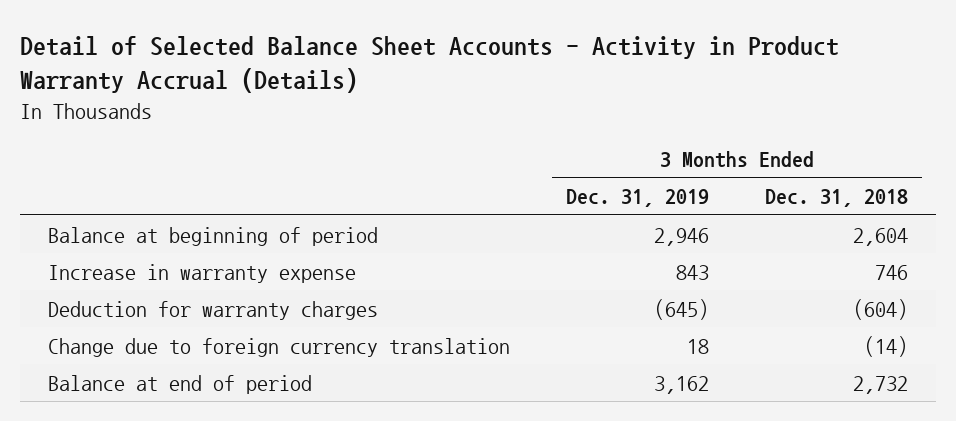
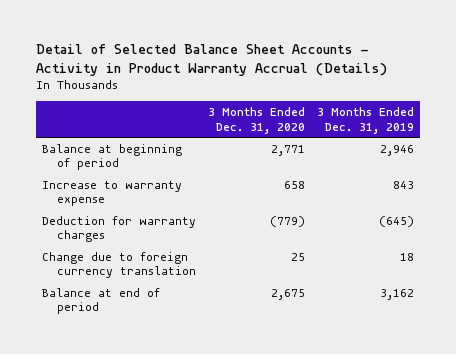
- | 3 Months Ended Dec. 31, 2019 | 3 Months Ended Dec. 31, 2018
+ | 3 Months Ended Dec. 31, 2020 | 3 Months Ended Dec. 31, 2019
- Increase in warranty expense | 843 | 746
+ Increase to warranty expense | 658 | 843

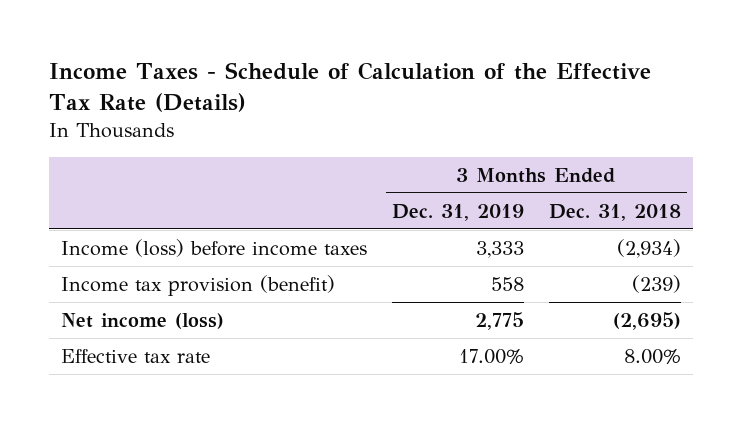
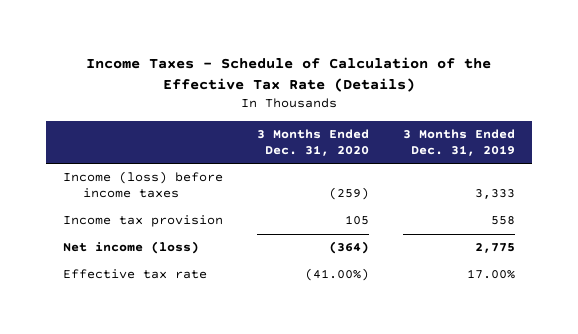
- | 3 Months Ended Dec. 31, 2019 | 3 Months Ended Dec. 31, 2018
+ | 3 Months Ended Dec. 31, 2020 | 3 Months Ended Dec. 31, 2019
- Income tax provision (benefit) | 558 | (239)
+ Income tax provision | 105 | 558

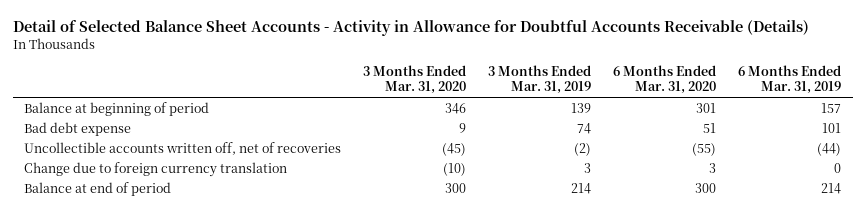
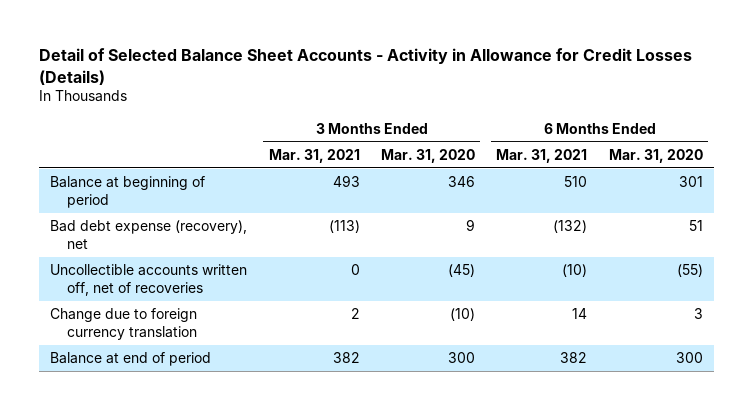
- Detail of Selected Balance Sheet Accounts - Activity in Allowance for Doubtful Accounts Receivable (Details)
+ Detail of Selected Balance Sheet Accounts - Activity in Allowance for Credit Losses (Details)
- | 3 Months Ended Mar. 31, 2020 | 3 Months Ended Mar. 31, 2019 | 6 Months Ended Mar. 31, 2020 | 6 Months Ended Mar. 31, 2019
+ | 3 Months Ended Mar. 31, 2021 | 3 Months Ended Mar. 31, 2020 | 6 Months Ended Mar. 31, 2021 | 6 Months Ended Mar. 31, 2020
- Bad debt expense | 9 | 74 | 51 | 101
+ Bad debt expense (recovery), net | (113) | 9 | (132) | 51

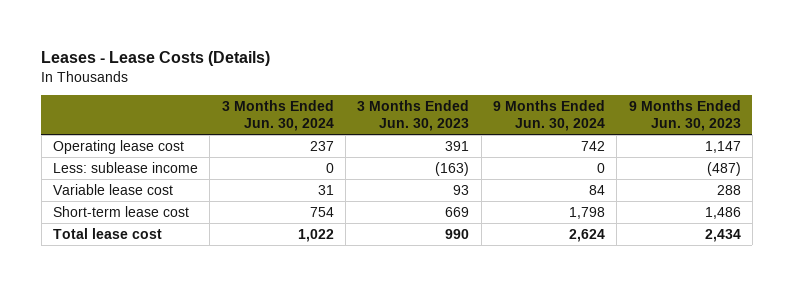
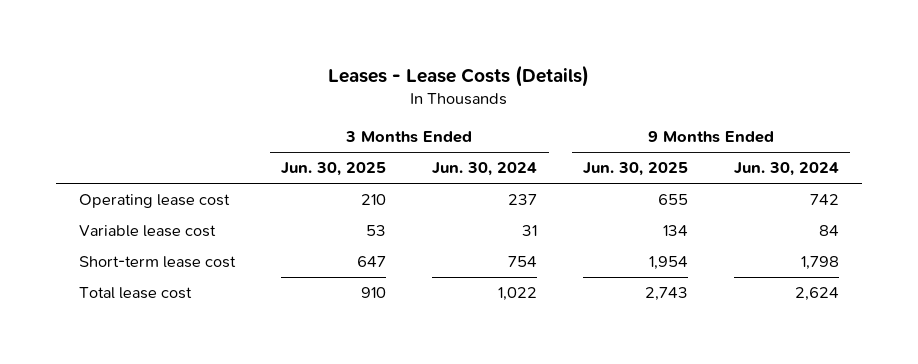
- | 3 Months Ended Jun. 30, 2024 | 3 Months Ended Jun. 30, 2023 | 9 Months Ended Jun. 30, 2024 | 9 Months Ended Jun. 30, 2023
+ | 3 Months Ended Jun. 30, 2025 | 3 Months Ended Jun. 30, 2024 | 9 Months Ended Jun. 30, 2025 | 9 Months Ended Jun. 30, 2024
- Less: sublease income | 0 | (163) | 0 | (487)

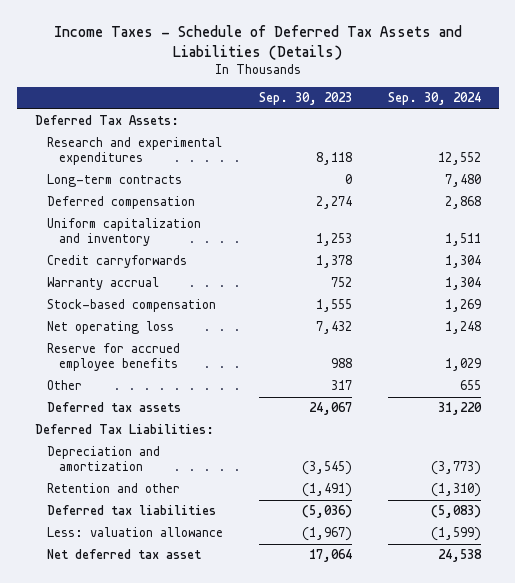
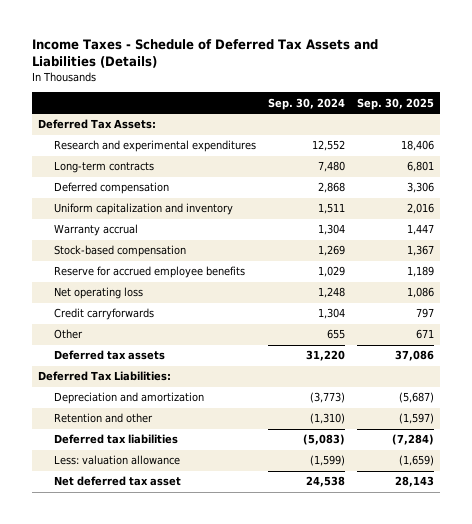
- | Sep. 30, 2023 | Sep. 30, 2024
+ | Sep. 30, 2024 | Sep. 30, 2025
moved down: Net operating loss | 1,248 | 1,086
moved down: Credit carryforwards | 1,304 | 797

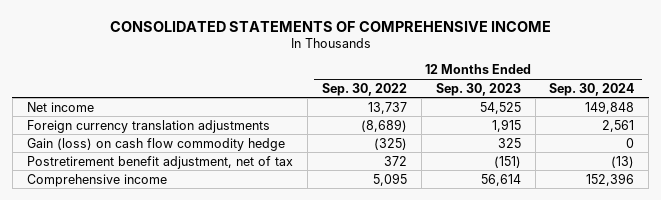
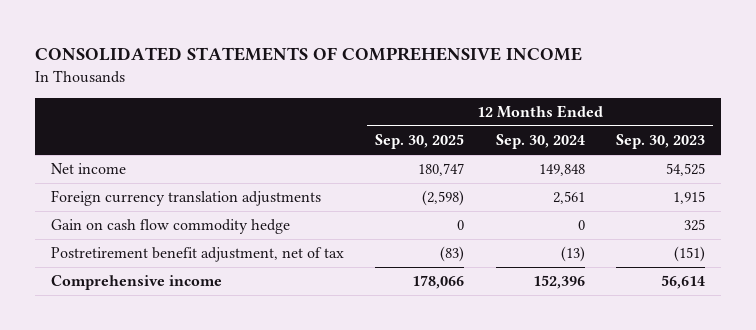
- | 12 Months Ended Sep. 30, 2022 | 12 Months Ended Sep. 30, 2023 | 12 Months Ended Sep. 30, 2024
+ | 12 Months Ended Sep. 30, 2025 | 12 Months Ended Sep. 30, 2024 | 12 Months Ended Sep. 30, 2023
- Gain (loss) on cash flow commodity hedge | (325) | 325 | 0
+ Gain on cash flow commodity hedge | 0 | 0 | 325

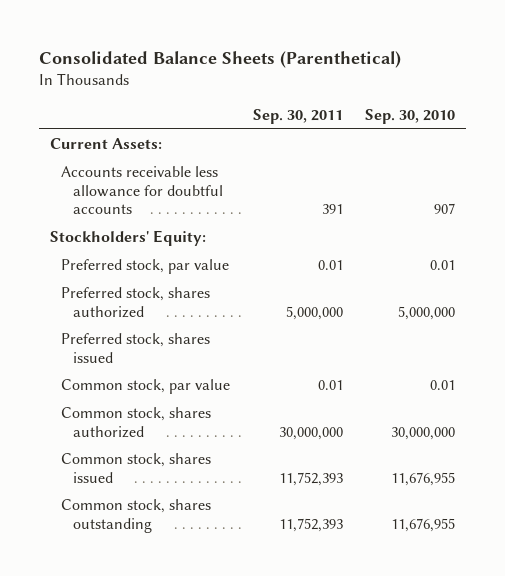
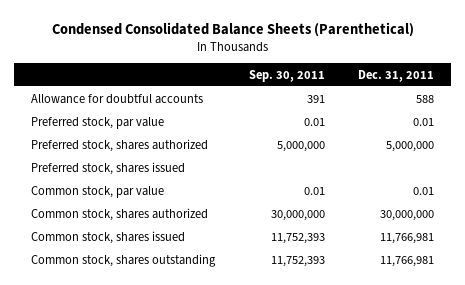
- Consolidated Balance Sheets (Parenthetical)
+ Condensed Consolidated Balance Sheets (Parenthetical)
- | Sep. 30, 2011 | Sep. 30, 2010
+ | Sep. 30, 2011 | Dec. 31, 2011
- Current Assets:
- Accounts receivable less allowance for doubtful accounts | 391 | 907
- Stockholders' Equity:
+ Allowance for doubtful accounts | 391 | 588

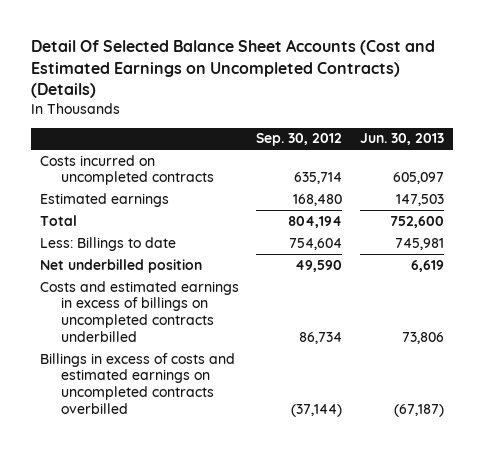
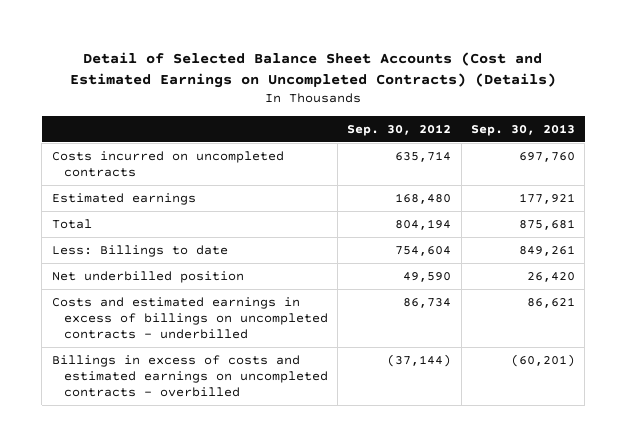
- Detail Of Selected Balance Sheet Accounts (Cost and Estimated Earnings on Uncompleted Contracts) (Details)
+ Detail of Selected Balance Sheet Accounts (Cost and Estimated Earnings on Uncompleted Contracts) (Details)
- | Sep. 30, 2012 | Jun. 30, 2013
+ | Sep. 30, 2012 | Sep. 30, 2013
- Costs and estimated earnings in excess of billings on uncompleted contracts underbilled | 86,734 | 73,806
- Billings in excess of costs and estimated earnings on uncompleted contracts overbilled | (37,144) | (67,187)
+ Costs and estimated earnings in excess of billings on uncompleted contracts - underbilled | 86,734 | 86,621
+ Billings in excess of costs and estimated earnings on uncompleted contracts - overbilled | (37,144) | (60,201)

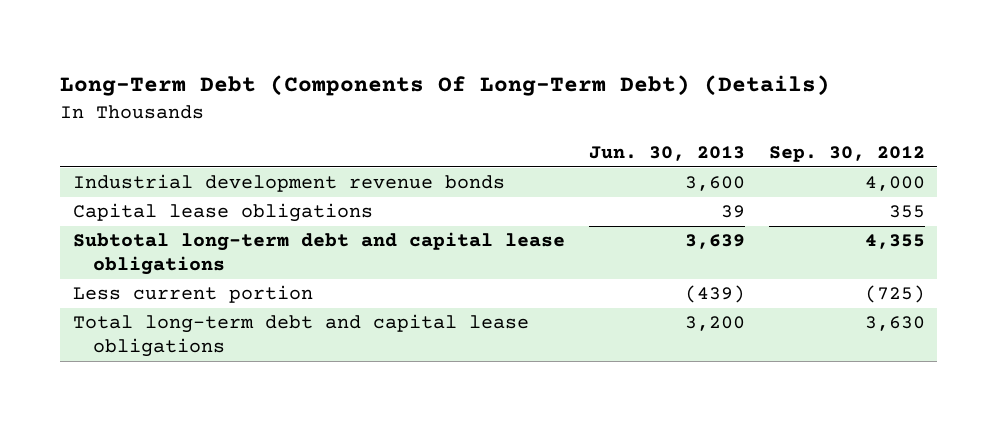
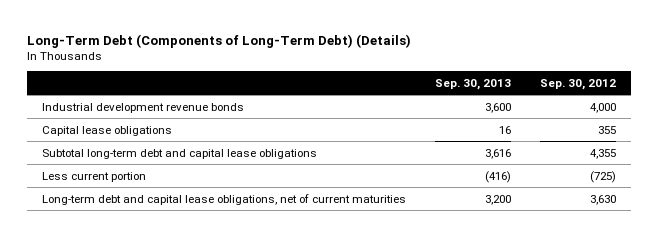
- Long-Term Debt (Components Of Long-Term Debt) (Details)
+ Long-Term Debt (Components of Long-Term Debt) (Details)
- | Jun. 30, 2013 | Sep. 30, 2012
+ | Sep. 30, 2013 | Sep. 30, 2012
- Total long-term debt and capital lease obligations | 3,200 | 3,630
+ Long-term debt and capital lease obligations, net of current maturities | 3,200 | 3,630

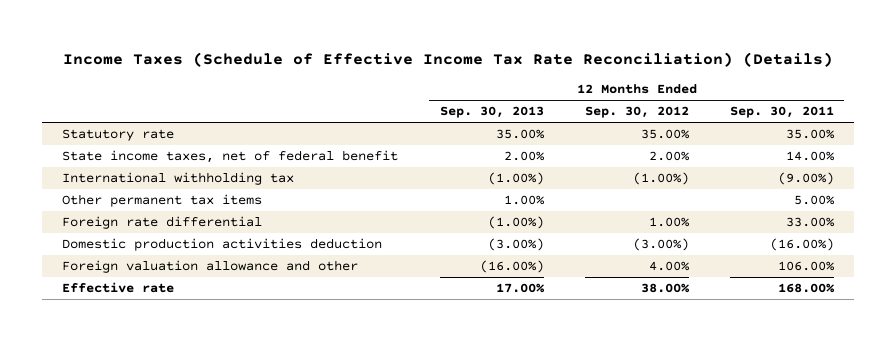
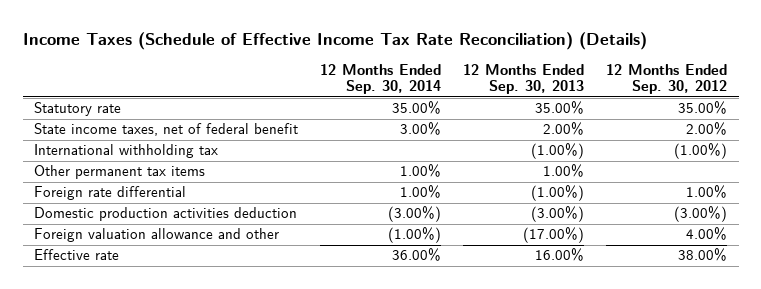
- | 12 Months Ended Sep. 30, 2013 | 12 Months Ended Sep. 30, 2012 | 12 Months Ended Sep. 30, 2011
+ | 12 Months Ended Sep. 30, 2014 | 12 Months Ended Sep. 30, 2013 | 12 Months Ended Sep. 30, 2012
- Foreign valuation allowance and other | (16.00%) | 4.00% | 106.00%
- Effective rate | 17.00% | 38.00% | 168.00%
+ Foreign valuation allowance and other | (1.00%) | (17.00%) | 4.00%
+ Effective rate | 36.00% | 16.00% | 38.00%

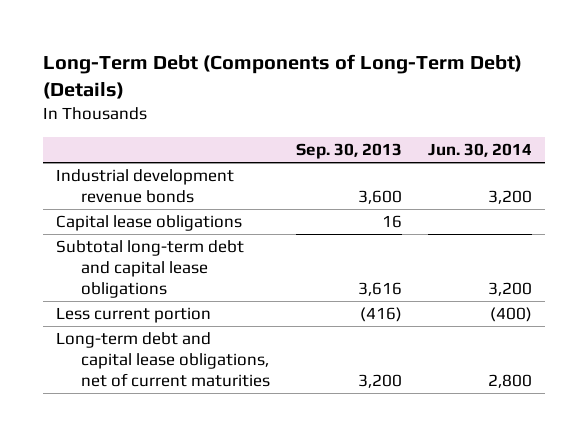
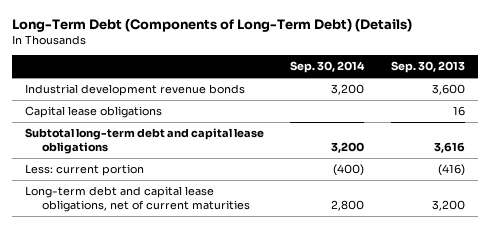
- | Sep. 30, 2013 | Jun. 30, 2014
+ | Sep. 30, 2014 | Sep. 30, 2013
- Less current portion | (416) | (400)
+ Less: current portion | (400) | (416)

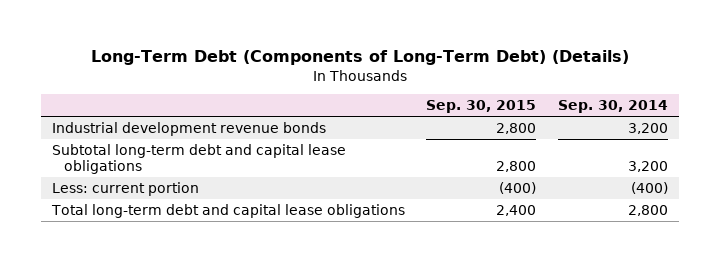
- | Sep. 30, 2014 | Sep. 30, 2013
+ | Sep. 30, 2015 | Sep. 30, 2014
- Capital lease obligations | | 16
- Long-term debt and capital lease obligations, net of current maturities | 2,800 | 3,200
+ Total long-term debt and capital lease obligations | 2,400 | 2,800

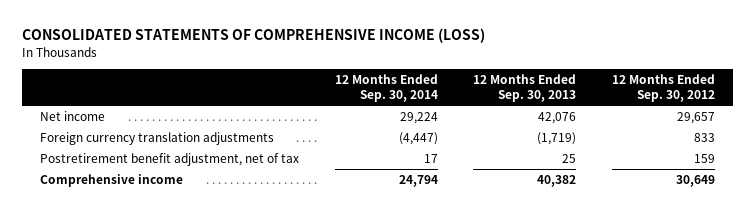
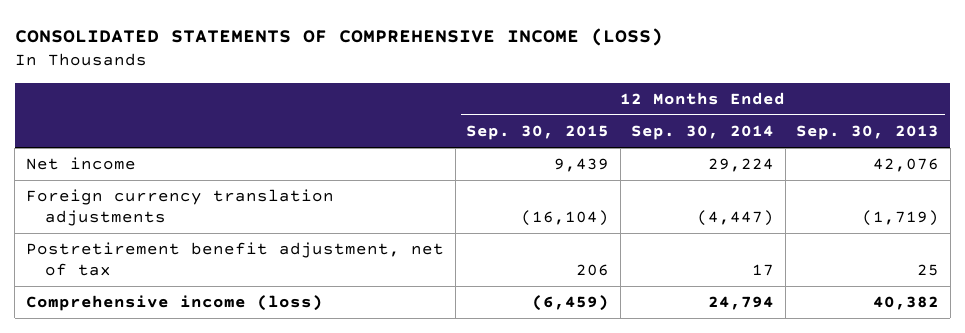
- | 12 Months Ended Sep. 30, 2014 | 12 Months Ended Sep. 30, 2013 | 12 Months Ended Sep. 30, 2012
+ | 12 Months Ended Sep. 30, 2015 | 12 Months Ended Sep. 30, 2014 | 12 Months Ended Sep. 30, 2013
- Comprehensive income | 24,794 | 40,382 | 30,649
+ Comprehensive income (loss) | (6,459) | 24,794 | 40,382

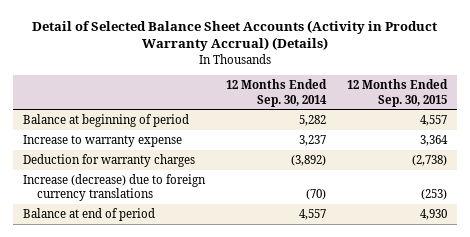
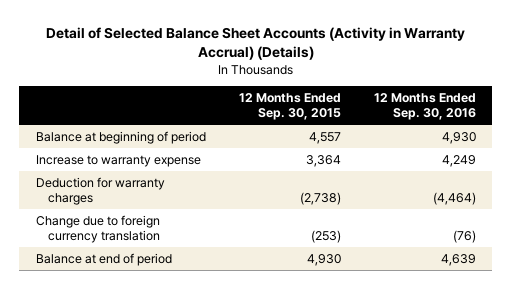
- Detail of Selected Balance Sheet Accounts (Activity in Product Warranty Accrual) (Details)
+ Detail of Selected Balance Sheet Accounts (Activity in Warranty Accrual) (Details)
- | 12 Months Ended Sep. 30, 2014 | 12 Months Ended Sep. 30, 2015
+ | 12 Months Ended Sep. 30, 2015 | 12 Months Ended Sep. 30, 2016
- Increase (decrease) due to foreign currency translations | (70) | (253)
+ Change due to foreign currency translation | (253) | (76)

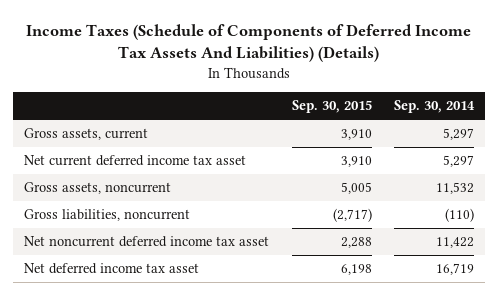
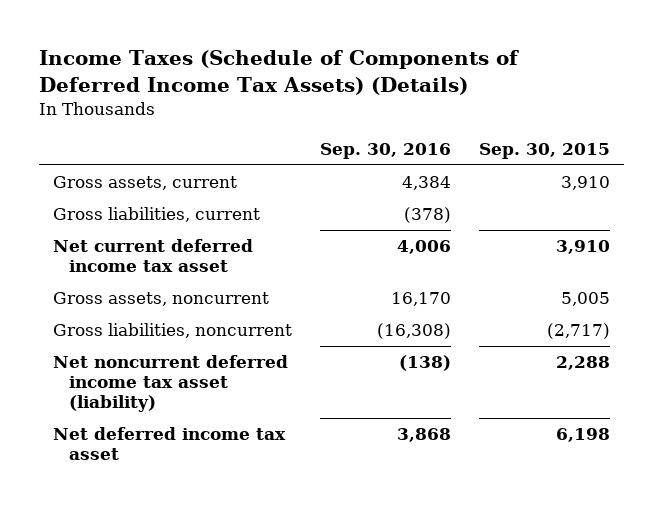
- Income Taxes (Schedule of Components of Deferred Income Tax Assets And Liabilities) (Details)
+ Income Taxes (Schedule of Components of Deferred Income Tax Assets) (Details)
- | Sep. 30, 2015 | Sep. 30, 2014
+ | Sep. 30, 2016 | Sep. 30, 2015
+ Gross liabilities, current | (378) |
- Net noncurrent deferred income tax asset | 2,288 | 11,422
+ Net noncurrent deferred income tax asset (liability) | (138) | 2,288

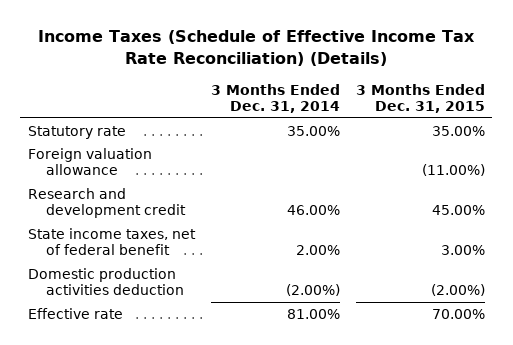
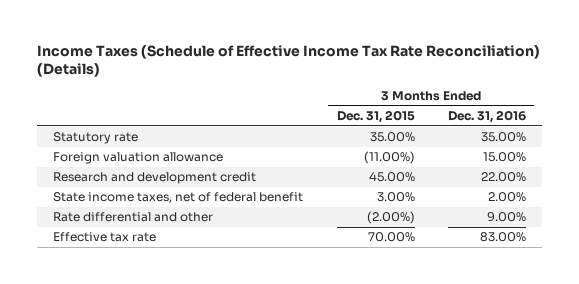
- | 3 Months Ended Dec. 31, 2014 | 3 Months Ended Dec. 31, 2015
+ | 3 Months Ended Dec. 31, 2015 | 3 Months Ended Dec. 31, 2016
- Domestic production activities deduction | (2.00%) | (2.00%)
- Effective rate | 81.00% | 70.00%
+ Rate differential and other | (2.00%) | 9.00%
+ Effective tax rate | 70.00% | 83.00%

